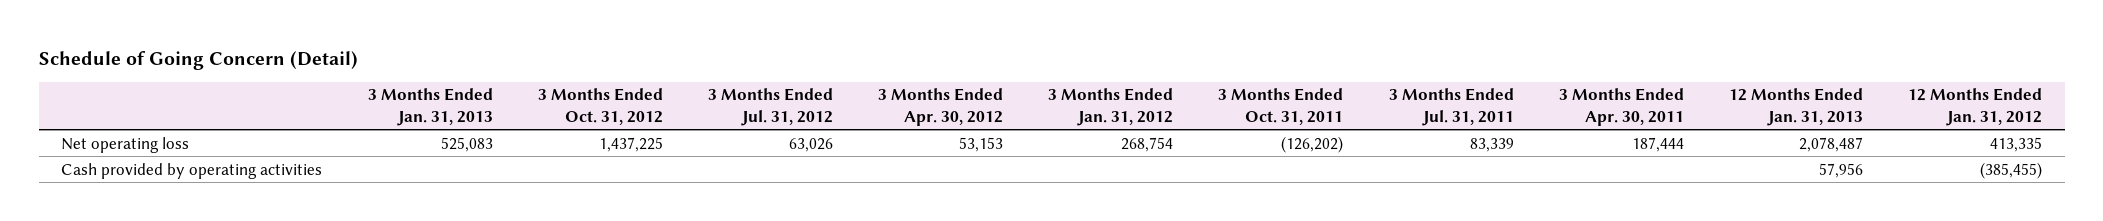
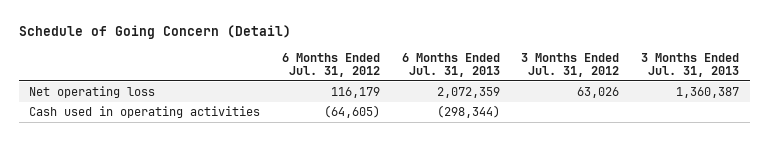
- | 3 Months Ended Jan. 31, 2013 | 3 Months Ended Oct. 31, 2012 | 3 Months Ended Jul. 31, 2012 | 3 Months Ended Apr. 30, 2012 | 3 Months Ended Jan. 31, 2012 | 3 Months Ended Oct. 31, 2011 | 3 Months Ended Jul. 31, 2011 | 3 Months Ended Apr. 30, 2011 | 12 Months Ended Jan. 31, 2013 | 12 Months Ended Jan. 31, 2012
+ | 6 Months Ended Jul. 31, 2012 | 6 Months Ended Jul. 31, 2013 | 3 Months Ended Jul. 31, 2012 | 3 Months Ended Jul. 31, 2013
- Cash provided by operating activities | | | | | | | | | 57,956 | (385,455)
+ Cash used in operating activities | (64,605) | (298,344) | |

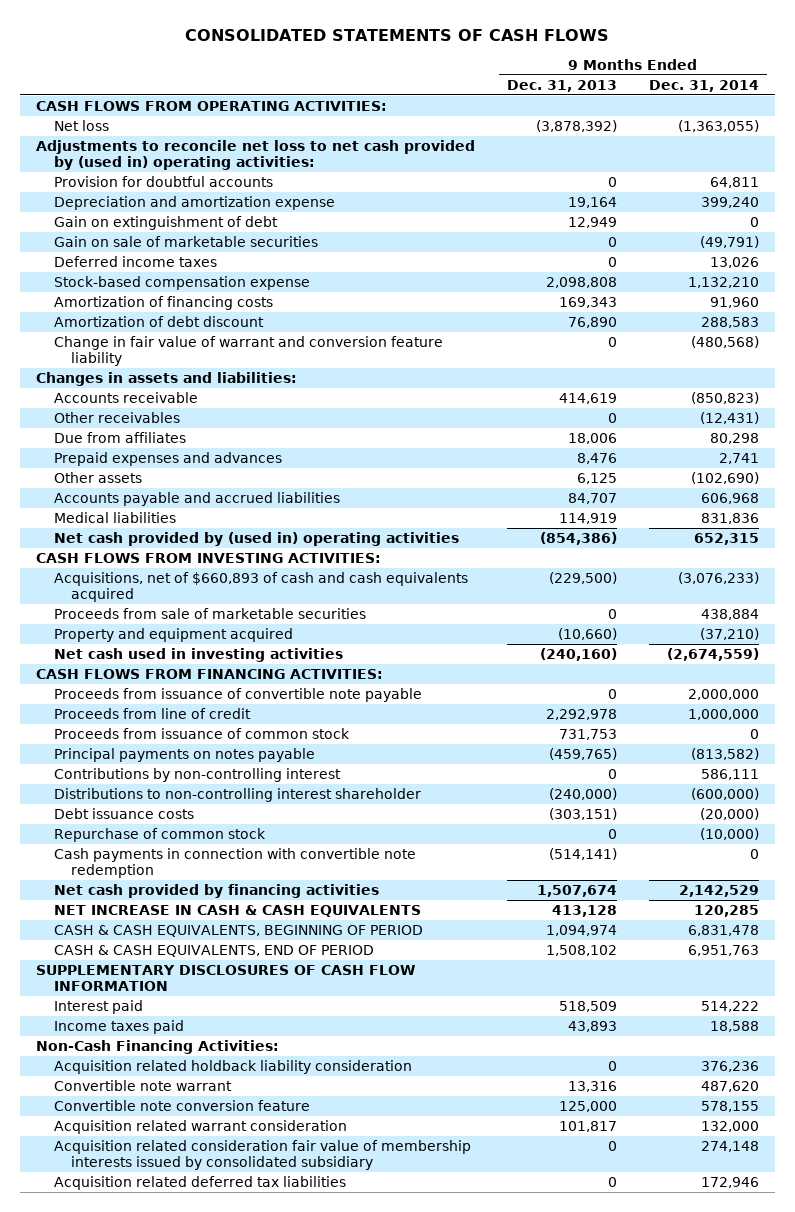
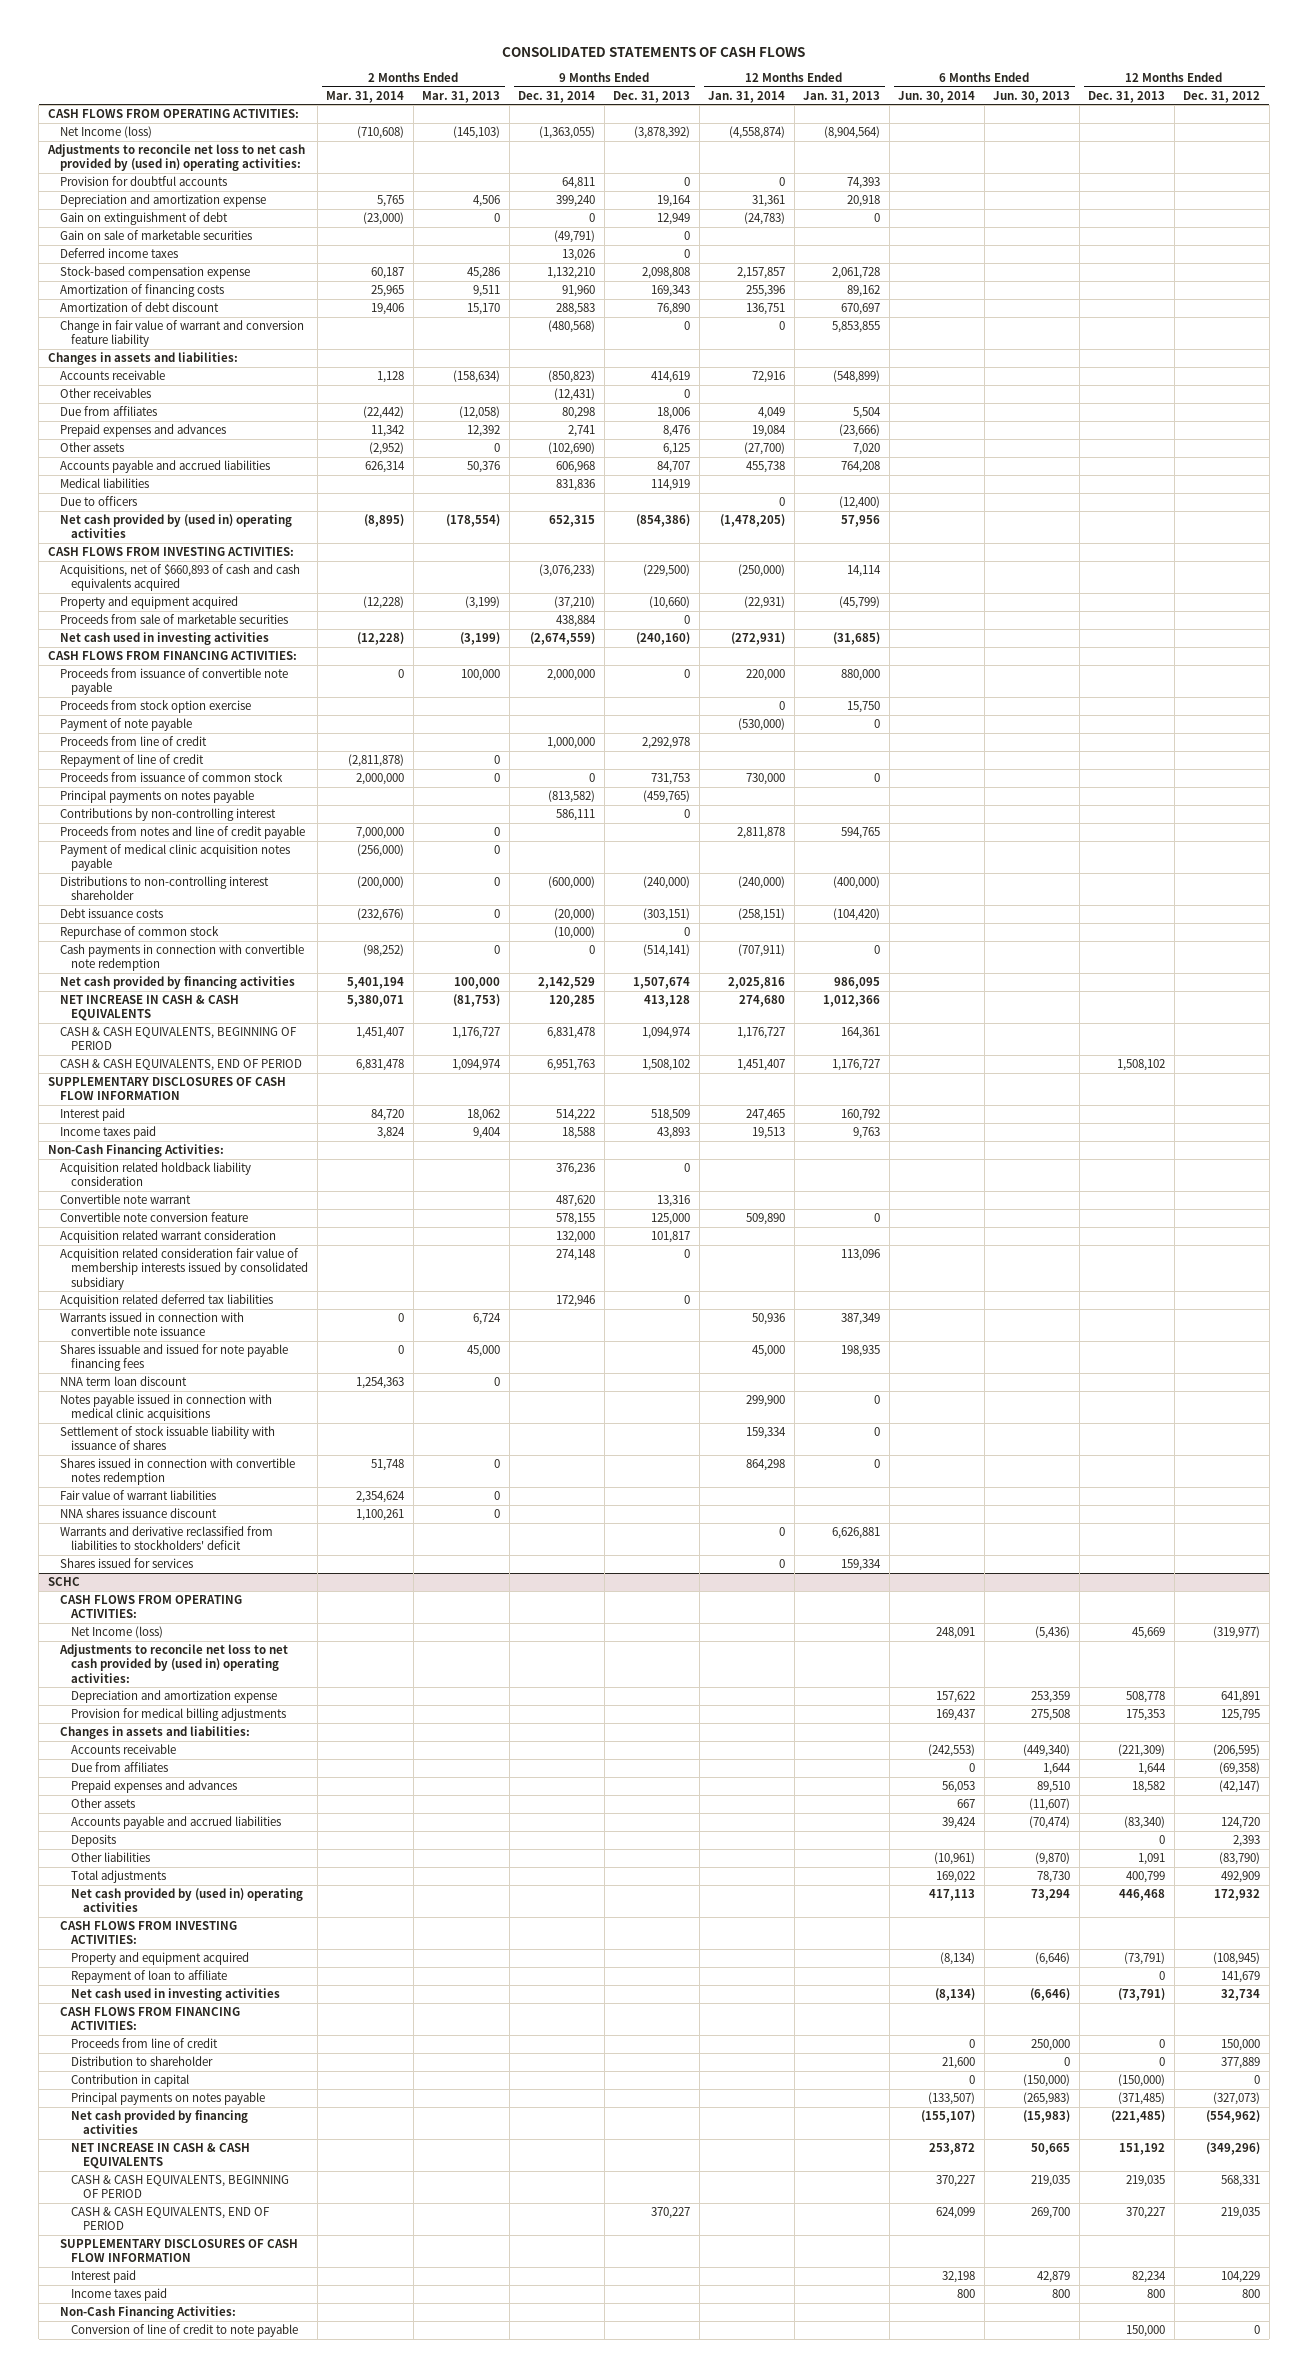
- | 9 Months Ended Dec. 31, 2013 | 9 Months Ended Dec. 31, 2014
+ | 2 Months Ended Mar. 31, 2014 | 2 Months Ended Mar. 31, 2013 | 9 Months Ended Dec. 31, 2014 | 9 Months Ended Dec. 31, 2013 | 12 Months Ended Jan. 31, 2014 | 12 Months Ended Jan. 31, 2013 | 6 Months Ended Jun. 30, 2014 | 6 Months Ended Jun. 30, 2013 | 12 Months Ended Dec. 31, 2013 | 12 Months Ended Dec. 31, 2012
- Net loss | (3,878,392) | (1,363,055)
+ Net Income (loss) | (710,608) | (145,103) | (1,363,055) | (3,878,392) | (4,558,874) | (8,904,564) | | | |
+ Due to officers | | | | | 0 | (12,400) | | | |
moved down: Proceeds from sale of marketable securities | | | 438,884 | 0 | | | | | |
+ Proceeds from stock option exercise | | | | | 0 | 15,750 | | | |
+ Payment of note payable | | | | | (530,000) | 0 | | | |
+ Repayment of line of credit | (2,811,878) | 0 | | | | | | | |
+ Proceeds from notes and line of credit payable | 7,000,000 | 0 | | | 2,811,878 | 594,765 | | | |
+ Payment of medical clinic acquisition notes payable | (256,000) | 0 | | | | | | | |
+ Warrants issued in connection with convertible note issuance | 0 | 6,724 | | | 50,936 | 387,349 | | | |
+ Shares issuable and issued for note payable financing fees | 0 | 45,000 | | | 45,000 | 198,935 | | | |
+ NNA term loan discount | 1,254,363 | 0 | | | | | | | |
+ Notes payable issued in connection with medical clinic acquisitions | | | | | 299,900 | 0 | | | |
+ Settlement of stock issuable liability with issuance of shares | | | | | 159,334 | 0 | | | |
+ Shares issued in connection with convertible notes redemption | 51,748 | 0 | | | 864,298 | 0 | | | |
+ Fair value of warrant liabilities | 2,354,624 | 0 | | | | | | | |
+ NNA shares issuance discount | 1,100,261 | 0 | | | | | | | |
+ Warrants and derivative reclassified from liabilities to stockholders' deficit | | | | | 0 | 6,626,881 | | | |
+ Shares issued for services | | | | | 0 | 159,334 | | | |
+ SCHC
+ CASH FLOWS FROM OPERATING ACTIVITIES:
+ Net Income (loss) | | | | | | | 248,091 | (5,436) | 45,669 | (319,977)
+ Adjustments to reconcile net loss to net cash provided by (used in) operating activities:
+ Depreciation and amortization expense | | | | | | | 157,622 | 253,359 | 508,778 | 641,891
+ Provision for medical billing adjustments | | | | | | | 169,437 | 275,508 | 175,353 | 125,795
+ Changes in assets and liabilities:
+ Accounts receivable | | | | | | | (242,553) | (449,340) | (221,309) | (206,595)
+ Due from affiliates | | | | | | | 0 | 1,644 | 1,644 | (69,358)
+ Prepaid expenses and advances | | | | | | | 56,053 | 89,510 | 18,582 | (42,147)
+ Other assets | | | | | | | 667 | (11,607) | |
+ Accounts payable and accrued liabilities | | | | | | | 39,424 | (70,474) | (83,340) | 124,720
+ Deposits | | | | | | | | | 0 | 2,393
+ Other liabilities | | | | | | | (10,961) | (9,870) | 1,091 | (83,790)
+ Total adjustments | | | | | | | 169,022 | 78,730 | 400,799 | 492,909
+ Net cash provided by (used in) operating activities | | | | | | | 417,113 | 73,294 | 446,468 | 172,932
+ CASH FLOWS FROM INVESTING ACTIVITIES:
+ Property and equipment acquired | | | | | | | (8,134) | (6,646) | (73,791) | (108,945)
+ Repayment of loan to affiliate | | | | | | | | | 0 | 141,679
+ Net cash used in investing activities | | | | | | | (8,134) | (6,646) | (73,791) | 32,734
+ CASH FLOWS FROM FINANCING ACTIVITIES:
+ Proceeds from line of credit | | | | | | | 0 | 250,000 | 0 | 150,000
+ Distribution to shareholder | | | | | | | 21,600 | 0 | 0 | 377,889
+ Contribution in capital | | | | | | | 0 | (150,000) | (150,000) | 0
+ Principal payments on notes payable | | | | | | | (133,507) | (265,983) | (371,485) | (327,073)
+ Net cash provided by financing activities | | | | | | | (155,107) | (15,983) | (221,485) | (554,962)
+ NET INCREASE IN CASH & CASH EQUIVALENTS | | | | | | | 253,872 | 50,665 | 151,192 | (349,296)
+ CASH & CASH EQUIVALENTS, BEGINNING OF PERIOD | | | | | | | 370,227 | 219,035 | 219,035 | 568,331
+ CASH & CASH EQUIVALENTS, END OF PERIOD | | | | 370,227 | | | 624,099 | 269,700 | 370,227 | 219,035
+ SUPPLEMENTARY DISCLOSURES OF CASH FLOW INFORMATION
+ Interest paid | | | | | | | 32,198 | 42,879 | 82,234 | 104,229
+ Income taxes paid | | | | | | | 800 | 800 | 800 | 800
+ Non-Cash Financing Activities:
+ Conversion of line of credit to note payable | | | | | | | | | 150,000 | 0

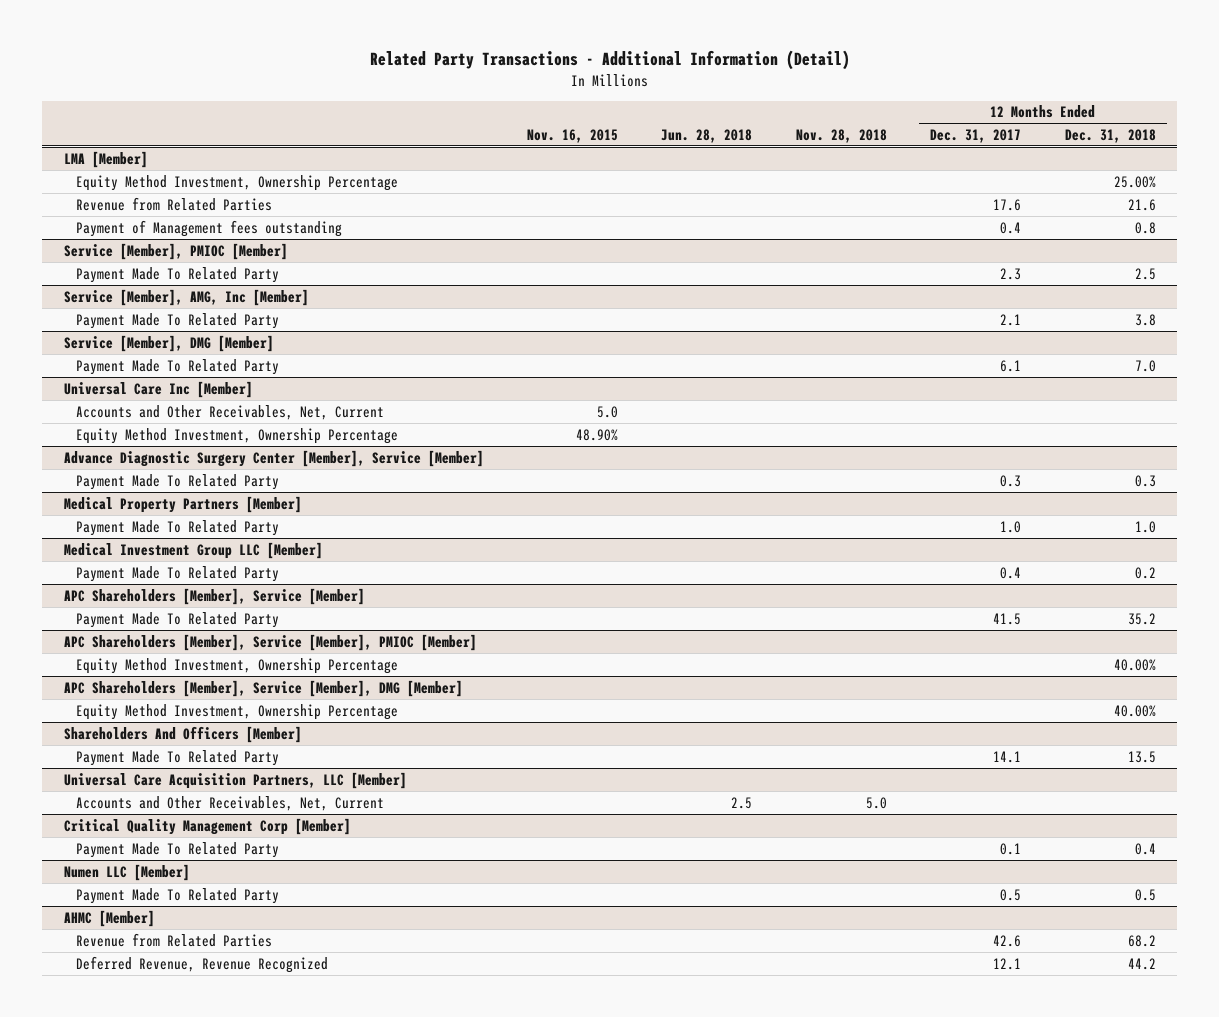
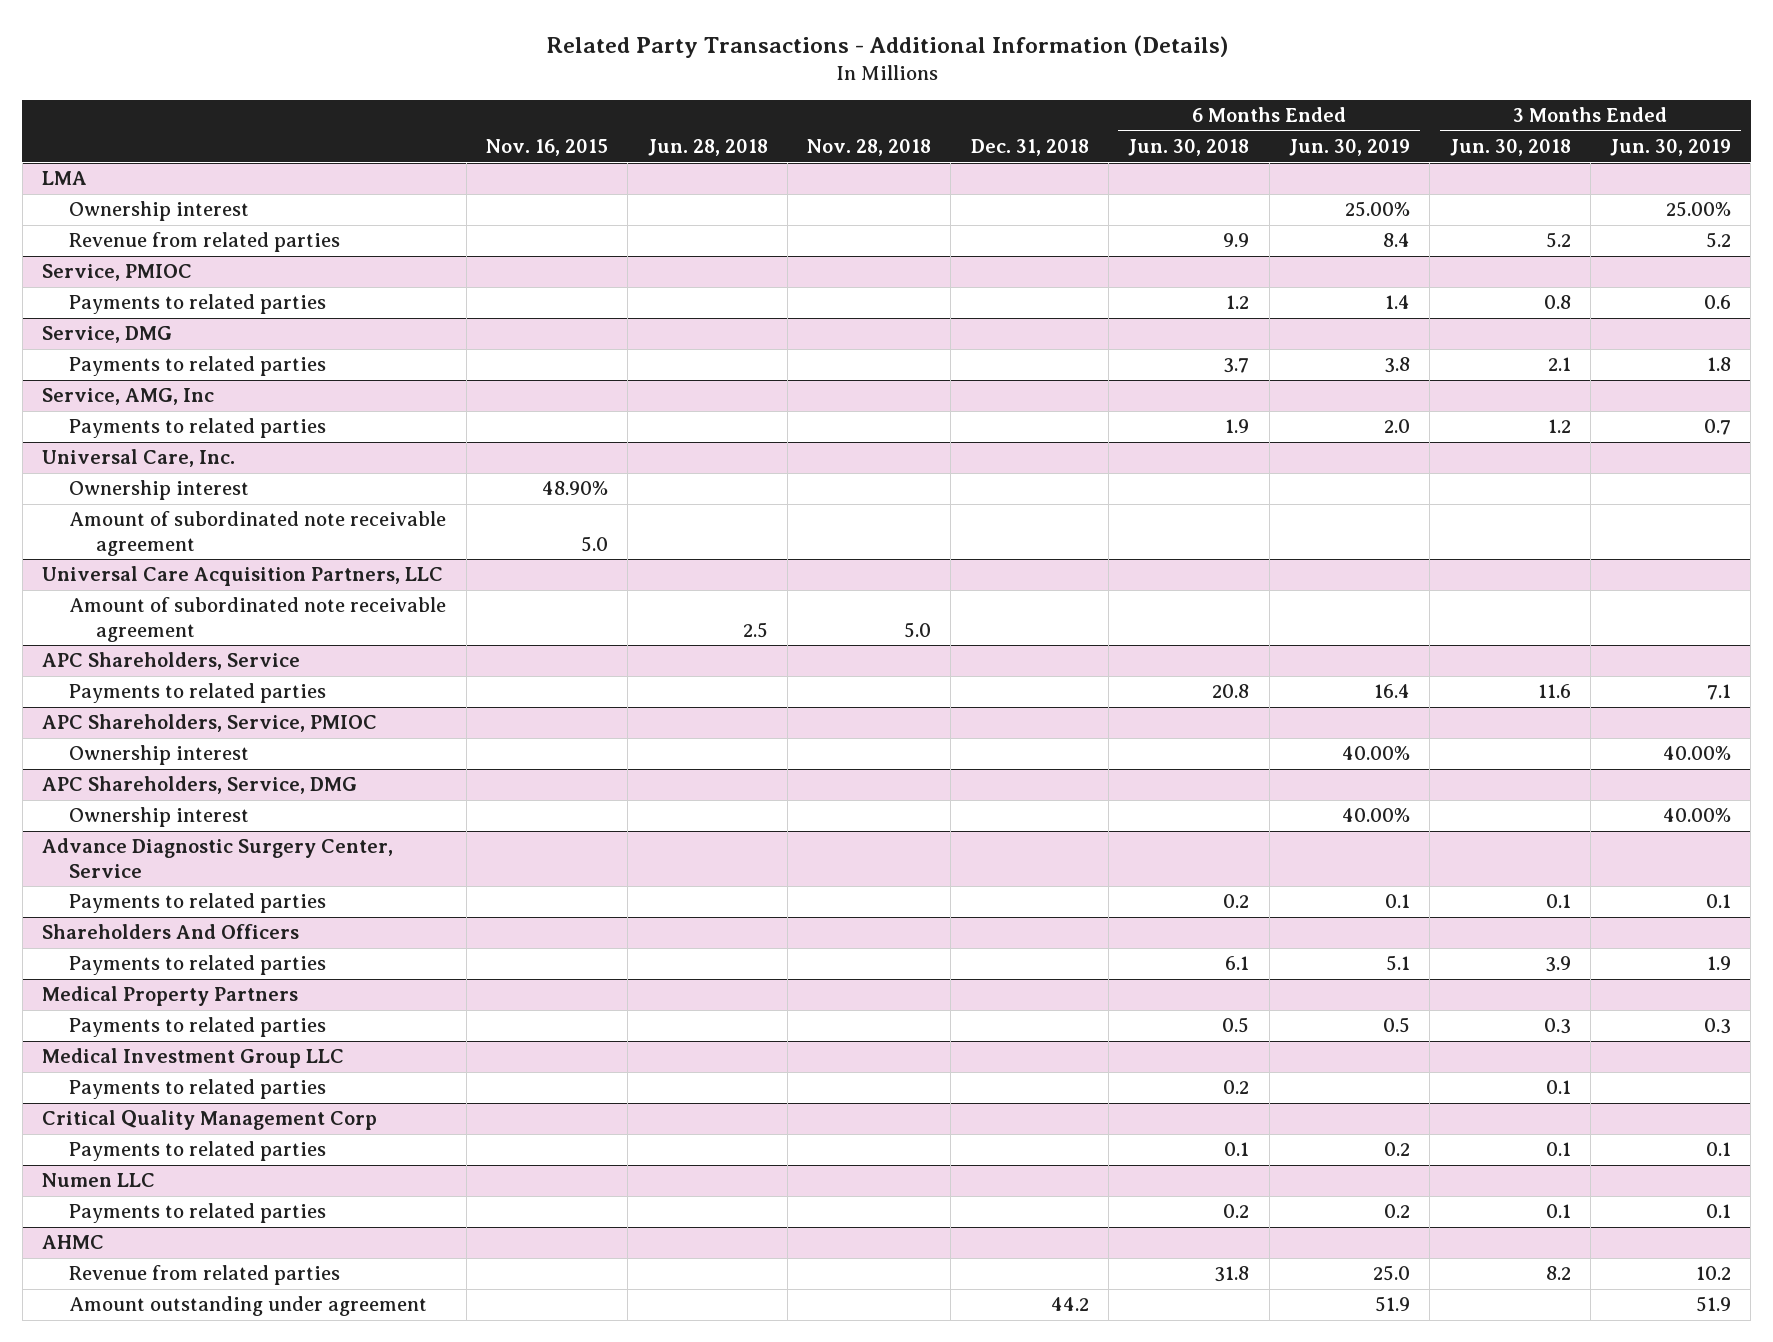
- Related Party Transactions - Additional Information (Detail)
+ Related Party Transactions - Additional Information (Details)
- | Nov. 16, 2015 | Jun. 28, 2018 | Nov. 28, 2018 | 12 Months Ended Dec. 31, 2017 | 12 Months Ended Dec. 31, 2018
+ | Nov. 16, 2015 | Jun. 28, 2018 | Nov. 28, 2018 | Dec. 31, 2018 | 6 Months Ended Jun. 30, 2018 | 6 Months Ended Jun. 30, 2019 | 3 Months Ended Jun. 30, 2018 | 3 Months Ended Jun. 30, 2019
- LMA [Member]
- Equity Method Investment, Ownership Percentage | | | | | 25.00%
- Revenue from Related Parties | | | | 17.6 | 21.6
- Payment of Management fees outstanding | | | | 0.4 | 0.8
- Service [Member], PMIOC [Member]
- Payment Made To Related Party | | | | 2.3 | 2.5
- Service [Member], AMG, Inc [Member]
- Payment Made To Related Party | | | | 2.1 | 3.8
- Service [Member], DMG [Member]
- Payment Made To Related Party | | | | 6.1 | 7.0
- Universal Care Inc [Member]
- Accounts and Other Receivables, Net, Current | 5.0 | | | |
- Equity Method Investment, Ownership Percentage | 48.90% | | | |
- Advance Diagnostic Surgery Center [Member], Service [Member]
- Payment Made To Related Party | | | | 0.3 | 0.3
- Medical Property Partners [Member]
- Payment Made To Related Party | | | | 1.0 | 1.0
- Medical Investment Group LLC [Member]
- Payment Made To Related Party | | | | 0.4 | 0.2
- APC Shareholders [Member], Service [Member]
- Payment Made To Related Party | | | | 41.5 | 35.2
- APC Shareholders [Member], Service [Member], PMIOC [Member]
- Equity Method Investment, Ownership Percentage | | | | | 40.00%
- APC Shareholders [Member], Service [Member], DMG [Member]
- Equity Method Investment, Ownership Percentage | | | | | 40.00%
- Shareholders And Officers [Member]
- Payment Made To Related Party | | | | 14.1 | 13.5
- Universal Care Acquisition Partners, LLC [Member]
- Accounts and Other Receivables, Net, Current | | 2.5 | 5.0 | |
- Critical Quality Management Corp [Member]
- Payment Made To Related Party | | | | 0.1 | 0.4
- Numen LLC [Member]
- Payment Made To Related Party | | | | 0.5 | 0.5
- AHMC [Member]
- Revenue from Related Parties | | | | 42.6 | 68.2
- Deferred Revenue, Revenue Recognized | | | | 12.1 | 44.2
+ LMA
+ Ownership interest | | | | | | 25.00% | | 25.00%
+ Revenue from related parties | | | | | 9.9 | 8.4 | 5.2 | 5.2
+ Service, PMIOC
+ Payments to related parties | | | | | 1.2 | 1.4 | 0.8 | 0.6
+ Service, DMG
+ Payments to related parties | | | | | 3.7 | 3.8 | 2.1 | 1.8
+ Service, AMG, Inc
+ Payments to related parties | | | | | 1.9 | 2.0 | 1.2 | 0.7
+ Universal Care, Inc.
+ Ownership interest | 48.90% | | | | | | |
+ Amount of subordinated note receivable agreement | 5.0 | | | | | | |
+ Universal Care Acquisition Partners, LLC
+ Amount of subordinated note receivable agreement | | 2.5 | 5.0 | | | | |
+ APC Shareholders, Service
+ Payments to related parties | | | | | 20.8 | 16.4 | 11.6 | 7.1
+ APC Shareholders, Service, PMIOC
+ Ownership interest | | | | | | 40.00% | | 40.00%
+ APC Shareholders, Service, DMG
+ Ownership interest | | | | | | 40.00% | | 40.00%
+ Advance Diagnostic Surgery Center, Service
+ Payments to related parties | | | | | 0.2 | 0.1 | 0.1 | 0.1
+ Shareholders And Officers
+ Payments to related parties | | | | | 6.1 | 5.1 | 3.9 | 1.9
+ Medical Property Partners
+ Payments to related parties | | | | | 0.5 | 0.5 | 0.3 | 0.3
+ Medical Investment Group LLC
+ Payments to related parties | | | | | 0.2 | | 0.1 |
+ Critical Quality Management Corp
+ Payments to related parties | | | | | 0.1 | 0.2 | 0.1 | 0.1
+ Numen LLC
+ Payments to related parties | | | | | 0.2 | 0.2 | 0.1 | 0.1
+ AHMC
+ Revenue from related parties | | | | | 31.8 | 25.0 | 8.2 | 10.2
+ Amount outstanding under agreement | | | | 44.2 | | 51.9 | | 51.9

